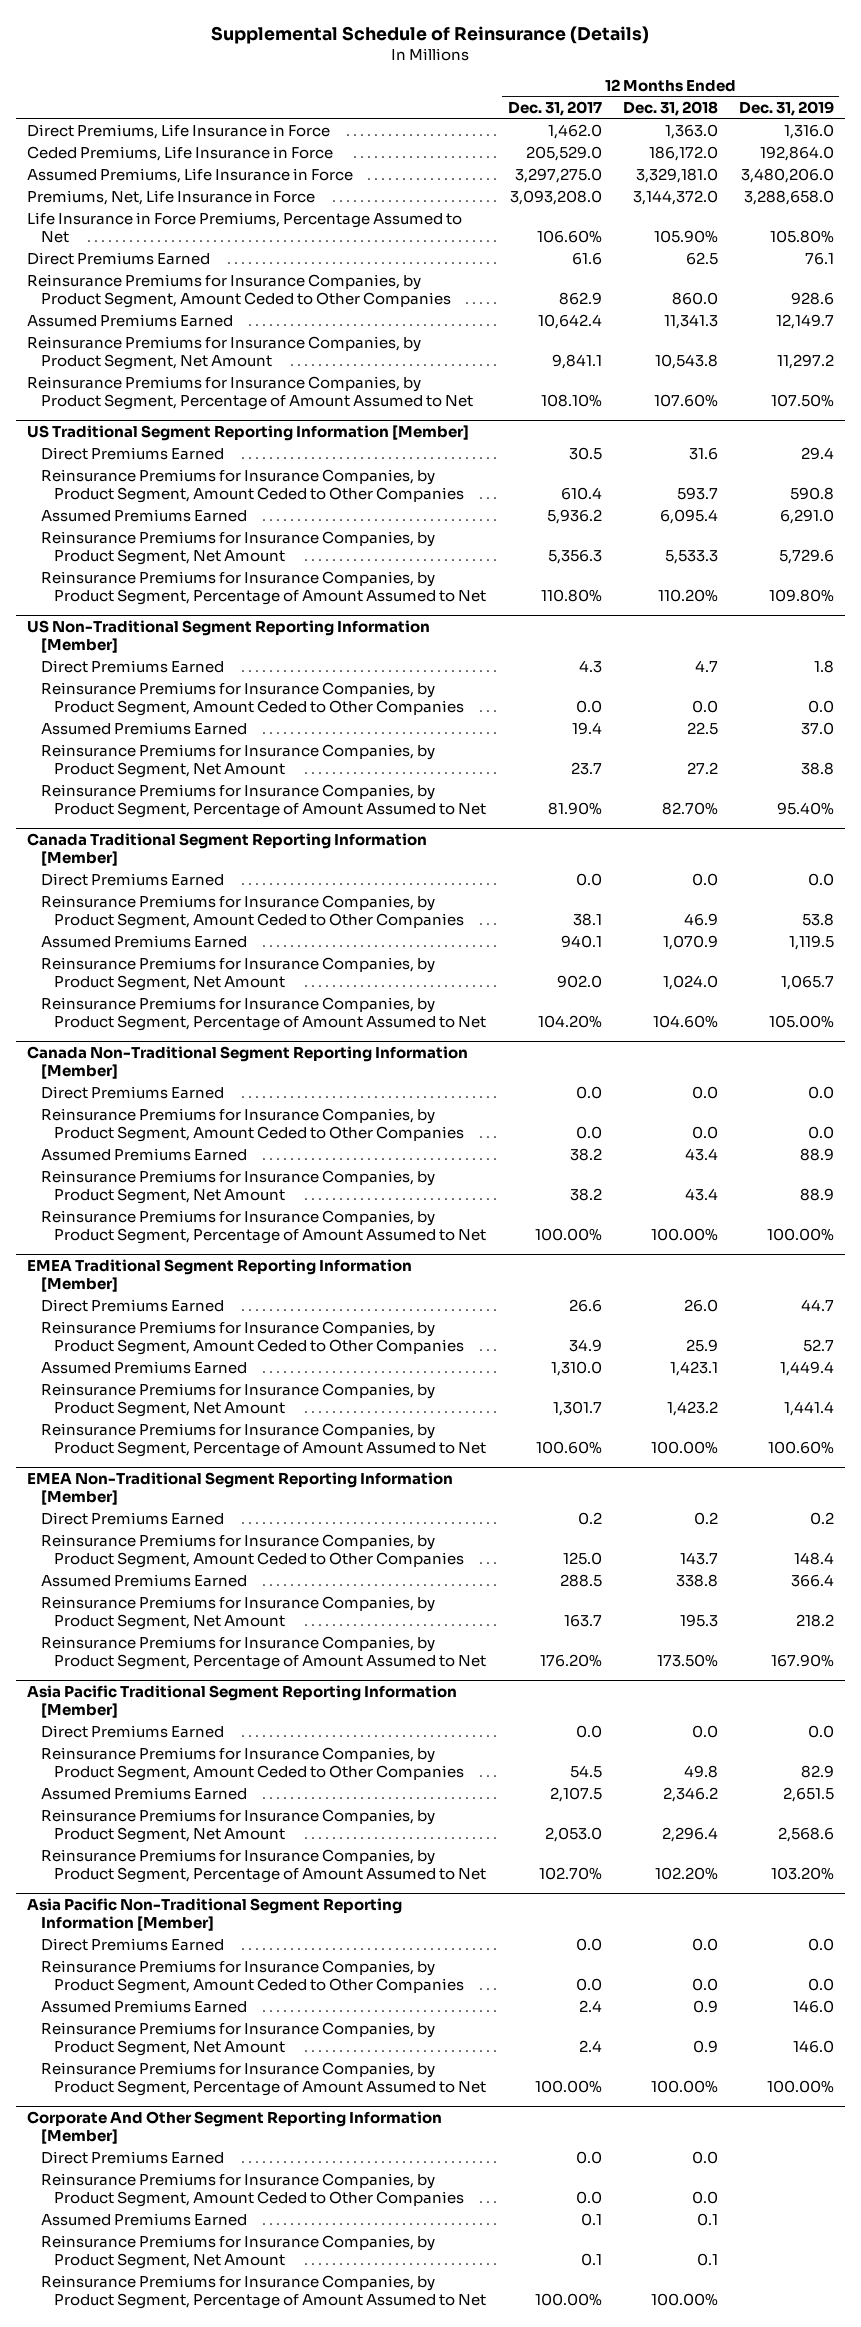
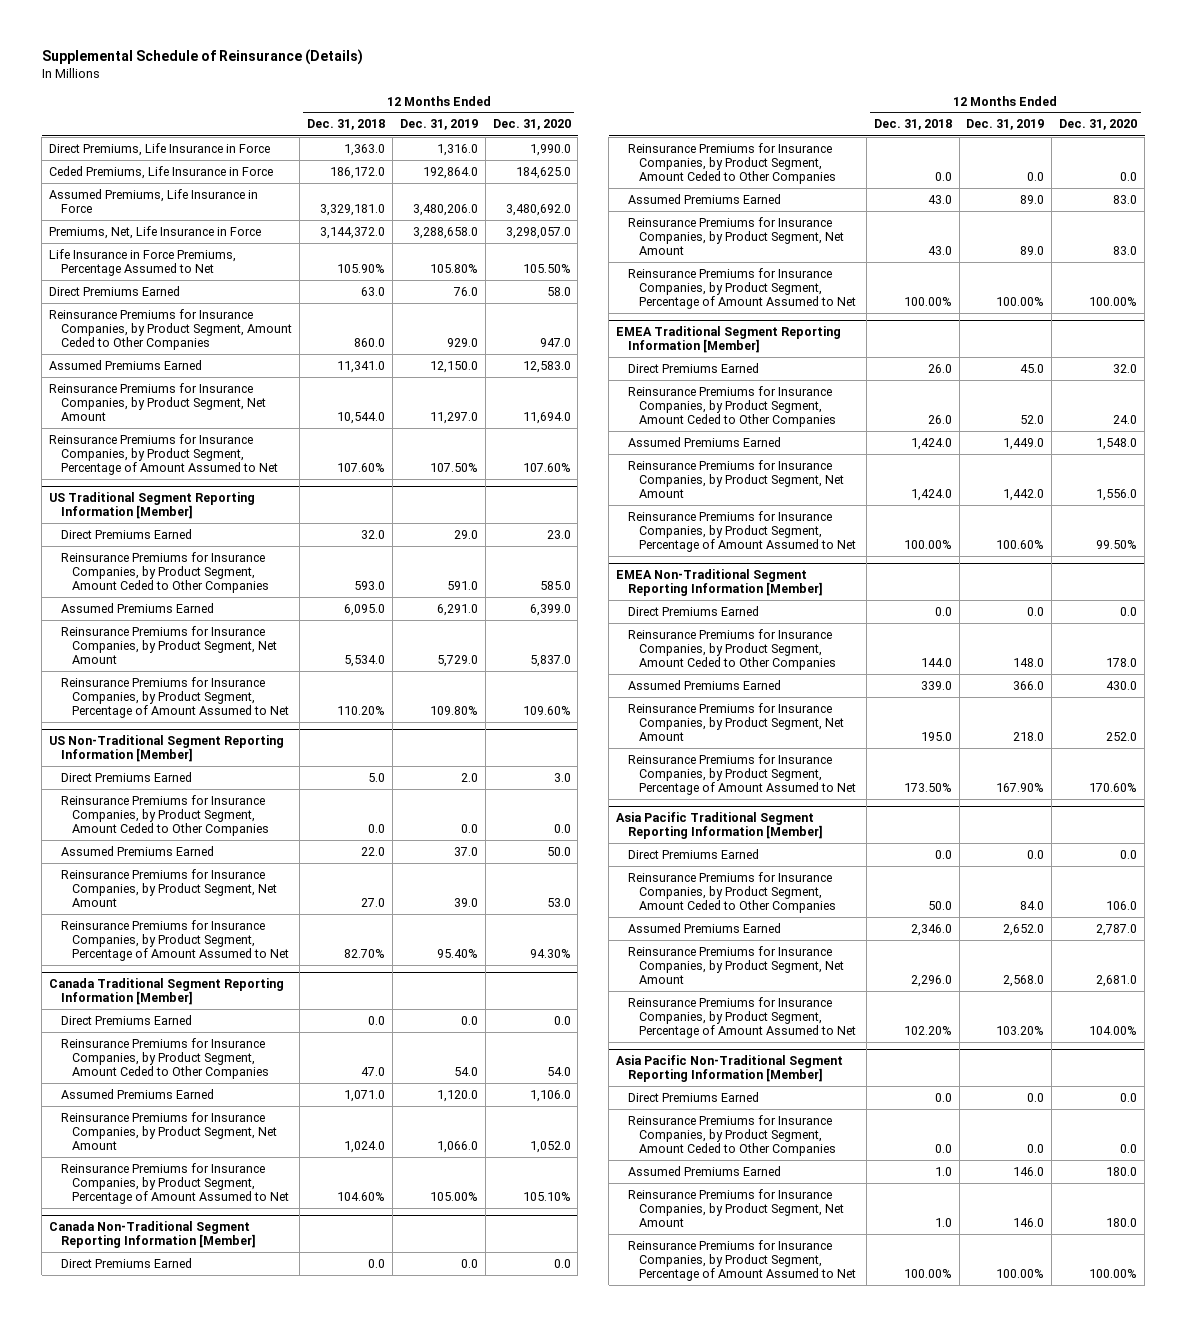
- | 12 Months Ended Dec. 31, 2017 | 12 Months Ended Dec. 31, 2018 | 12 Months Ended Dec. 31, 2019
+ | 12 Months Ended Dec. 31, 2018 | 12 Months Ended Dec. 31, 2019 | 12 Months Ended Dec. 31, 2020
- Direct Premiums Earned | 61.6 | 62.5 | 76.1
- Reinsurance Premiums for Insurance Companies, by Product Segment, Amount Ceded to Other Companies | 862.9 | 860.0 | 928.6
- Assumed Premiums Earned | 10,642.4 | 11,341.3 | 12,149.7
- Reinsurance Premiums for Insurance Companies, by Product Segment, Net Amount | 9,841.1 | 10,543.8 | 11,297.2
+ Direct Premiums Earned | 63.0 | 76.0 | 58.0
+ Reinsurance Premiums for Insurance Companies, by Product Segment, Amount Ceded to Other Companies | 860.0 | 929.0 | 947.0
+ Assumed Premiums Earned | 11,341.0 | 12,150.0 | 12,583.0
+ Reinsurance Premiums for Insurance Companies, by Product Segment, Net Amount | 10,544.0 | 11,297.0 | 11,694.0
@ US Traditional Segment Reporting Information [Member]
- Direct Premiums Earned | 30.5 | 31.6 | 29.4
- Reinsurance Premiums for Insurance Companies, by Product Segment, Amount Ceded to Other Companies | 610.4 | 593.7 | 590.8
- Assumed Premiums Earned | 5,936.2 | 6,095.4 | 6,291.0
- Reinsurance Premiums for Insurance Companies, by Product Segment, Net Amount | 5,356.3 | 5,533.3 | 5,729.6
+ Direct Premiums Earned | 32.0 | 29.0 | 23.0
+ Reinsurance Premiums for Insurance Companies, by Product Segment, Amount Ceded to Other Companies | 593.0 | 591.0 | 585.0
+ Assumed Premiums Earned | 6,095.0 | 6,291.0 | 6,399.0
+ Reinsurance Premiums for Insurance Companies, by Product Segment, Net Amount | 5,534.0 | 5,729.0 | 5,837.0
@ US Non-Traditional Segment Reporting Information [Member]
- Direct Premiums Earned | 4.3 | 4.7 | 1.8
+ Direct Premiums Earned | 5.0 | 2.0 | 3.0
- Assumed Premiums Earned | 19.4 | 22.5 | 37.0
- Reinsurance Premiums for Insurance Companies, by Product Segment, Net Amount | 23.7 | 27.2 | 38.8
+ Assumed Premiums Earned | 22.0 | 37.0 | 50.0
+ Reinsurance Premiums for Insurance Companies, by Product Segment, Net Amount | 27.0 | 39.0 | 53.0
@ Canada Traditional Segment Reporting Information [Member]
- Reinsurance Premiums for Insurance Companies, by Product Segment, Amount Ceded to Other Companies | 38.1 | 46.9 | 53.8
- Assumed Premiums Earned | 940.1 | 1,070.9 | 1,119.5
- Reinsurance Premiums for Insurance Companies, by Product Segment, Net Amount | 902.0 | 1,024.0 | 1,065.7
+ Reinsurance Premiums for Insurance Companies, by Product Segment, Amount Ceded to Other Companies | 47.0 | 54.0 | 54.0
+ Assumed Premiums Earned | 1,071.0 | 1,120.0 | 1,106.0
+ Reinsurance Premiums for Insurance Companies, by Product Segment, Net Amount | 1,024.0 | 1,066.0 | 1,052.0
@ Canada Non-Traditional Segment Reporting Information [Member]
- Assumed Premiums Earned | 38.2 | 43.4 | 88.9
- Reinsurance Premiums for Insurance Companies, by Product Segment, Net Amount | 38.2 | 43.4 | 88.9
+ Assumed Premiums Earned | 43.0 | 89.0 | 83.0
+ Reinsurance Premiums for Insurance Companies, by Product Segment, Net Amount | 43.0 | 89.0 | 83.0
@ EMEA Traditional Segment Reporting Information [Member]
- Direct Premiums Earned | 26.6 | 26.0 | 44.7
- Reinsurance Premiums for Insurance Companies, by Product Segment, Amount Ceded to Other Companies | 34.9 | 25.9 | 52.7
- Assumed Premiums Earned | 1,310.0 | 1,423.1 | 1,449.4
- Reinsurance Premiums for Insurance Companies, by Product Segment, Net Amount | 1,301.7 | 1,423.2 | 1,441.4
+ Direct Premiums Earned | 26.0 | 45.0 | 32.0
+ Reinsurance Premiums for Insurance Companies, by Product Segment, Amount Ceded to Other Companies | 26.0 | 52.0 | 24.0
+ Assumed Premiums Earned | 1,424.0 | 1,449.0 | 1,548.0
+ Reinsurance Premiums for Insurance Companies, by Product Segment, Net Amount | 1,424.0 | 1,442.0 | 1,556.0
@ EMEA Non-Traditional Segment Reporting Information [Member]
- Direct Premiums Earned | 0.2 | 0.2 | 0.2
- Reinsurance Premiums for Insurance Companies, by Product Segment, Amount Ceded to Other Companies | 125.0 | 143.7 | 148.4
- Assumed Premiums Earned | 288.5 | 338.8 | 366.4
- Reinsurance Premiums for Insurance Companies, by Product Segment, Net Amount | 163.7 | 195.3 | 218.2
+ Direct Premiums Earned | 0.0 | 0.0 | 0.0
+ Reinsurance Premiums for Insurance Companies, by Product Segment, Amount Ceded to Other Companies | 144.0 | 148.0 | 178.0
+ Assumed Premiums Earned | 339.0 | 366.0 | 430.0
+ Reinsurance Premiums for Insurance Companies, by Product Segment, Net Amount | 195.0 | 218.0 | 252.0
@ Asia Pacific Traditional Segment Reporting Information [Member]
- Reinsurance Premiums for Insurance Companies, by Product Segment, Amount Ceded to Other Companies | 54.5 | 49.8 | 82.9
- Assumed Premiums Earned | 2,107.5 | 2,346.2 | 2,651.5
- Reinsurance Premiums for Insurance Companies, by Product Segment, Net Amount | 2,053.0 | 2,296.4 | 2,568.6
+ Reinsurance Premiums for Insurance Companies, by Product Segment, Amount Ceded to Other Companies | 50.0 | 84.0 | 106.0
+ Assumed Premiums Earned | 2,346.0 | 2,652.0 | 2,787.0
+ Reinsurance Premiums for Insurance Companies, by Product Segment, Net Amount | 2,296.0 | 2,568.0 | 2,681.0
@ Asia Pacific Non-Traditional Segment Reporting Information [Member]
- Assumed Premiums Earned | 2.4 | 0.9 | 146.0
- Reinsurance Premiums for Insurance Companies, by Product Segment, Net Amount | 2.4 | 0.9 | 146.0
+ Assumed Premiums Earned | 1.0 | 146.0 | 180.0
+ Reinsurance Premiums for Insurance Companies, by Product Segment, Net Amount | 1.0 | 146.0 | 180.0
- Corporate And Other Segment Reporting Information [Member]
- Direct Premiums Earned | 0.0 | 0.0 |
- Reinsurance Premiums for Insurance Companies, by Product Segment, Amount Ceded to Other Companies | 0.0 | 0.0 |
- Assumed Premiums Earned | 0.1 | 0.1 |
- Reinsurance Premiums for Insurance Companies, by Product Segment, Net Amount | 0.1 | 0.1 |
- Reinsurance Premiums for Insurance Companies, by Product Segment, Percentage of Amount Assumed to Net | 100.00% | 100.00% |

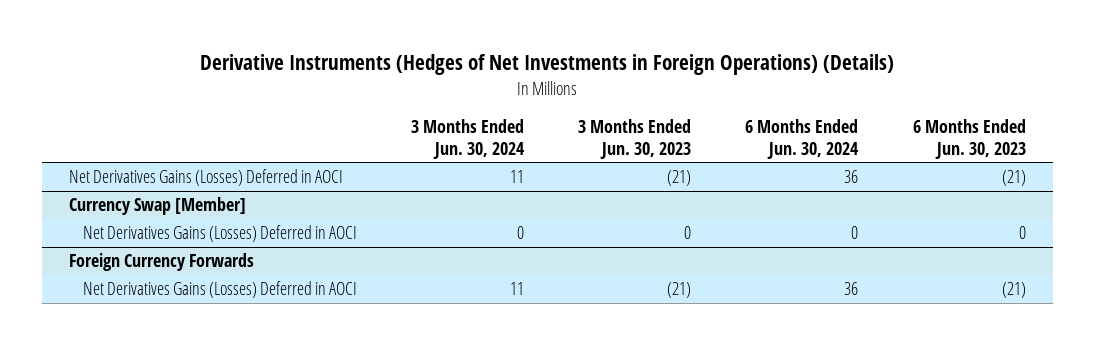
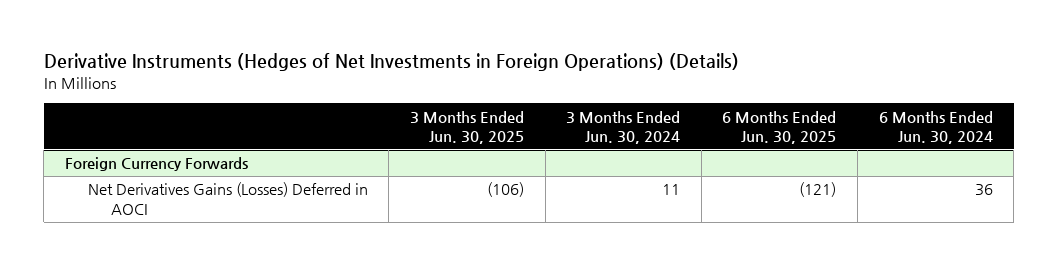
- | 3 Months Ended Jun. 30, 2024 | 3 Months Ended Jun. 30, 2023 | 6 Months Ended Jun. 30, 2024 | 6 Months Ended Jun. 30, 2023
+ | 3 Months Ended Jun. 30, 2025 | 3 Months Ended Jun. 30, 2024 | 6 Months Ended Jun. 30, 2025 | 6 Months Ended Jun. 30, 2024
- Net Derivatives Gains (Losses) Deferred in AOCI | 11 | (21) | 36 | (21)
- Currency Swap [Member]
- Net Derivatives Gains (Losses) Deferred in AOCI | 0 | 0 | 0 | 0

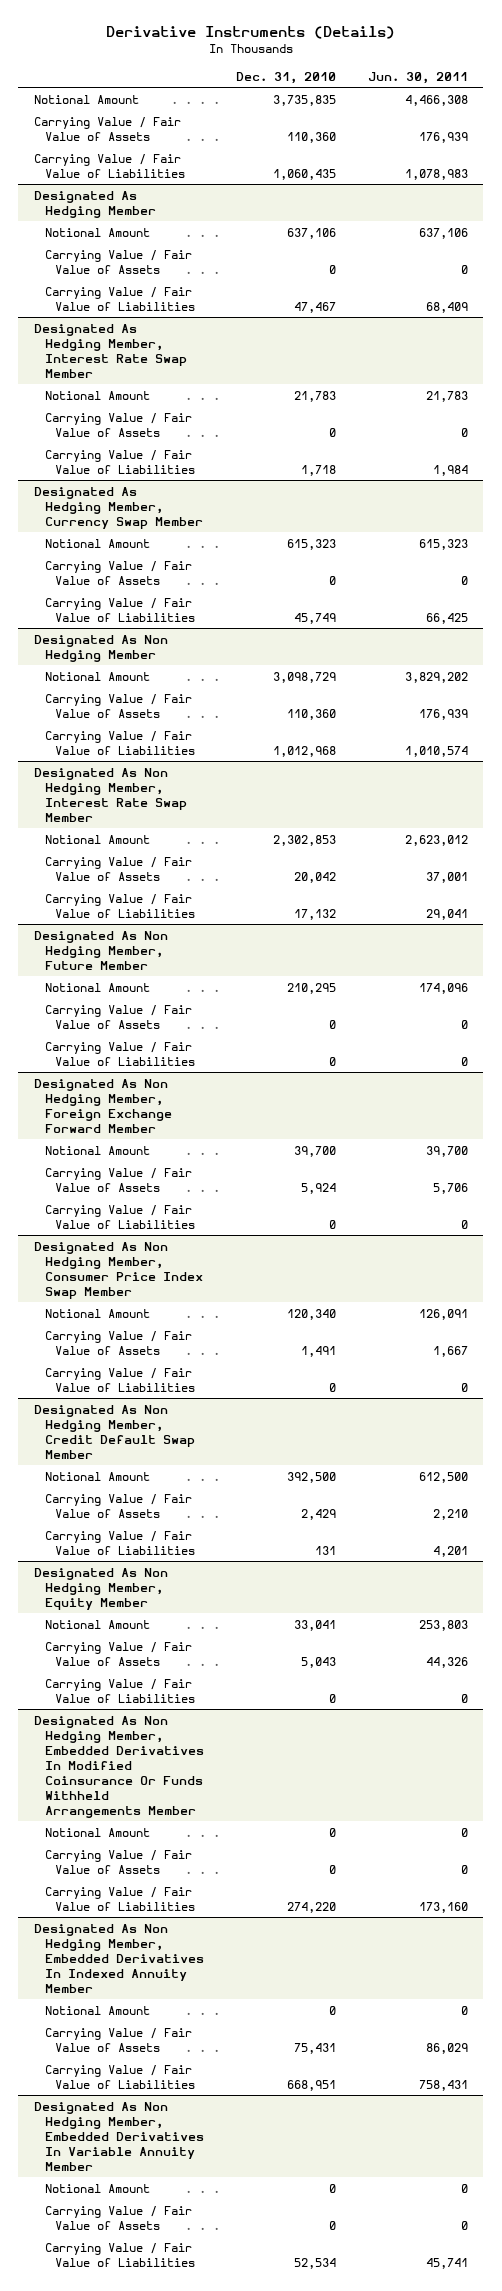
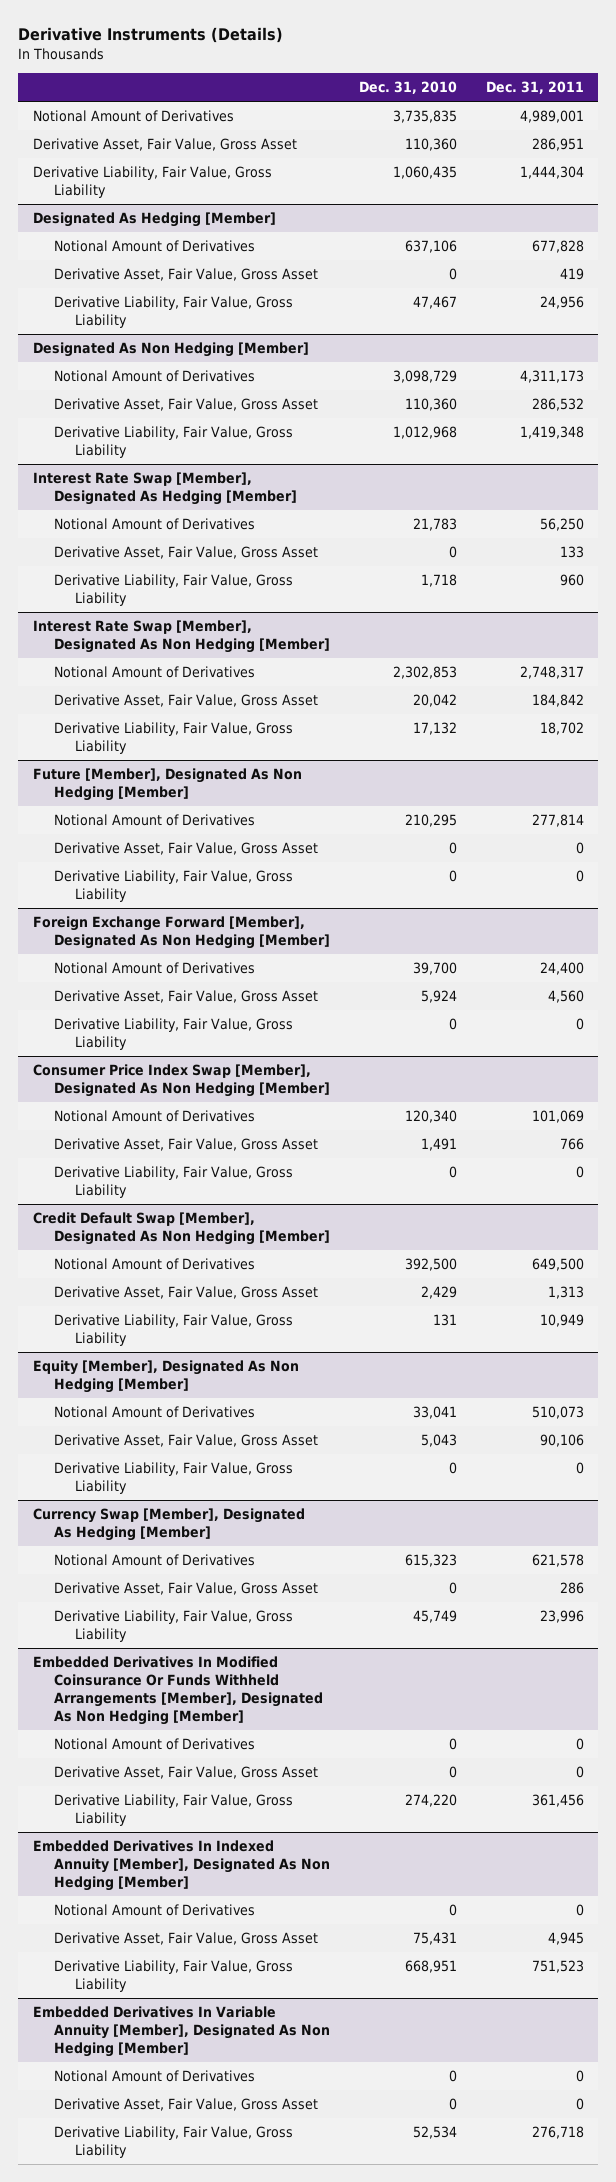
- | Dec. 31, 2010 | Jun. 30, 2011
+ | Dec. 31, 2010 | Dec. 31, 2011
- Notional Amount | 3,735,835 | 4,466,308
- Carrying Value / Fair Value of Assets | 110,360 | 176,939
- Carrying Value / Fair Value of Liabilities | 1,060,435 | 1,078,983
- Designated As Hedging Member
- Notional Amount | 637,106 | 637,106
- Carrying Value / Fair Value of Assets | 0 | 0
- Carrying Value / Fair Value of Liabilities | 47,467 | 68,409
- Designated As Hedging Member, Interest Rate Swap Member
- Notional Amount | 21,783 | 21,783
- Carrying Value / Fair Value of Assets | 0 | 0
- Carrying Value / Fair Value of Liabilities | 1,718 | 1,984
- Designated As Hedging Member, Currency Swap Member
- Notional Amount | 615,323 | 615,323
- Carrying Value / Fair Value of Assets | 0 | 0
- Carrying Value / Fair Value of Liabilities | 45,749 | 66,425
- Designated As Non Hedging Member
- Notional Amount | 3,098,729 | 3,829,202
- Carrying Value / Fair Value of Assets | 110,360 | 176,939
- Carrying Value / Fair Value of Liabilities | 1,012,968 | 1,010,574
- Designated As Non Hedging Member, Interest Rate Swap Member
- Notional Amount | 2,302,853 | 2,623,012
- Carrying Value / Fair Value of Assets | 20,042 | 37,001
- Carrying Value / Fair Value of Liabilities | 17,132 | 29,041
- Designated As Non Hedging Member, Future Member
- Notional Amount | 210,295 | 174,096
- Carrying Value / Fair Value of Assets | 0 | 0
- Carrying Value / Fair Value of Liabilities | 0 | 0
- Designated As Non Hedging Member, Foreign Exchange Forward Member
- Notional Amount | 39,700 | 39,700
- Carrying Value / Fair Value of Assets | 5,924 | 5,706
- Carrying Value / Fair Value of Liabilities | 0 | 0
- Designated As Non Hedging Member, Consumer Price Index Swap Member
- Notional Amount | 120,340 | 126,091
- Carrying Value / Fair Value of Assets | 1,491 | 1,667
- Carrying Value / Fair Value of Liabilities | 0 | 0
- Designated As Non Hedging Member, Credit Default Swap Member
- Notional Amount | 392,500 | 612,500
- Carrying Value / Fair Value of Assets | 2,429 | 2,210
- Carrying Value / Fair Value of Liabilities | 131 | 4,201
- Designated As Non Hedging Member, Equity Member
- Notional Amount | 33,041 | 253,803
- Carrying Value / Fair Value of Assets | 5,043 | 44,326
- Carrying Value / Fair Value of Liabilities | 0 | 0
- Designated As Non Hedging Member, Embedded Derivatives In Modified Coinsurance Or Funds Withheld Arrangements Member
- Notional Amount | 0 | 0
- Carrying Value / Fair Value of Assets | 0 | 0
- Carrying Value / Fair Value of Liabilities | 274,220 | 173,160
- Designated As Non Hedging Member, Embedded Derivatives In Indexed Annuity Member
- Notional Amount | 0 | 0
- Carrying Value / Fair Value of Assets | 75,431 | 86,029
- Carrying Value / Fair Value of Liabilities | 668,951 | 758,431
- Designated As Non Hedging Member, Embedded Derivatives In Variable Annuity Member
- Notional Amount | 0 | 0
- Carrying Value / Fair Value of Assets | 0 | 0
- Carrying Value / Fair Value of Liabilities | 52,534 | 45,741
+ Notional Amount of Derivatives | 3,735,835 | 4,989,001
+ Derivative Asset, Fair Value, Gross Asset | 110,360 | 286,951
+ Derivative Liability, Fair Value, Gross Liability | 1,060,435 | 1,444,304
+ Designated As Hedging [Member]
+ Notional Amount of Derivatives | 637,106 | 677,828
+ Derivative Asset, Fair Value, Gross Asset | 0 | 419
+ Derivative Liability, Fair Value, Gross Liability | 47,467 | 24,956
+ Designated As Non Hedging [Member]
+ Notional Amount of Derivatives | 3,098,729 | 4,311,173
+ Derivative Asset, Fair Value, Gross Asset | 110,360 | 286,532
+ Derivative Liability, Fair Value, Gross Liability | 1,012,968 | 1,419,348
+ Interest Rate Swap [Member], Designated As Hedging [Member]
+ Notional Amount of Derivatives | 21,783 | 56,250
+ Derivative Asset, Fair Value, Gross Asset | 0 | 133
+ Derivative Liability, Fair Value, Gross Liability | 1,718 | 960
+ Interest Rate Swap [Member], Designated As Non Hedging [Member]
+ Notional Amount of Derivatives | 2,302,853 | 2,748,317
+ Derivative Asset, Fair Value, Gross Asset | 20,042 | 184,842
+ Derivative Liability, Fair Value, Gross Liability | 17,132 | 18,702
+ Future [Member], Designated As Non Hedging [Member]
+ Notional Amount of Derivatives | 210,295 | 277,814
+ Derivative Asset, Fair Value, Gross Asset | 0 | 0
+ Derivative Liability, Fair Value, Gross Liability | 0 | 0
+ Foreign Exchange Forward [Member], Designated As Non Hedging [Member]
+ Notional Amount of Derivatives | 39,700 | 24,400
+ Derivative Asset, Fair Value, Gross Asset | 5,924 | 4,560
+ Derivative Liability, Fair Value, Gross Liability | 0 | 0
+ Consumer Price Index Swap [Member], Designated As Non Hedging [Member]
+ Notional Amount of Derivatives | 120,340 | 101,069
+ Derivative Asset, Fair Value, Gross Asset | 1,491 | 766
+ Derivative Liability, Fair Value, Gross Liability | 0 | 0
+ Credit Default Swap [Member], Designated As Non Hedging [Member]
+ Notional Amount of Derivatives | 392,500 | 649,500
+ Derivative Asset, Fair Value, Gross Asset | 2,429 | 1,313
+ Derivative Liability, Fair Value, Gross Liability | 131 | 10,949
+ Equity [Member], Designated As Non Hedging [Member]
+ Notional Amount of Derivatives | 33,041 | 510,073
+ Derivative Asset, Fair Value, Gross Asset | 5,043 | 90,106
+ Derivative Liability, Fair Value, Gross Liability | 0 | 0
+ Currency Swap [Member], Designated As Hedging [Member]
+ Notional Amount of Derivatives | 615,323 | 621,578
+ Derivative Asset, Fair Value, Gross Asset | 0 | 286
+ Derivative Liability, Fair Value, Gross Liability | 45,749 | 23,996
+ Embedded Derivatives In Modified Coinsurance Or Funds Withheld Arrangements [Member], Designated As Non Hedging [Member]
+ Notional Amount of Derivatives | 0 | 0
+ Derivative Asset, Fair Value, Gross Asset | 0 | 0
+ Derivative Liability, Fair Value, Gross Liability | 274,220 | 361,456
+ Embedded Derivatives In Indexed Annuity [Member], Designated As Non Hedging [Member]
+ Notional Amount of Derivatives | 0 | 0
+ Derivative Asset, Fair Value, Gross Asset | 75,431 | 4,945
+ Derivative Liability, Fair Value, Gross Liability | 668,951 | 751,523
+ Embedded Derivatives In Variable Annuity [Member], Designated As Non Hedging [Member]
+ Notional Amount of Derivatives | 0 | 0
+ Derivative Asset, Fair Value, Gross Asset | 0 | 0
+ Derivative Liability, Fair Value, Gross Liability | 52,534 | 276,718

